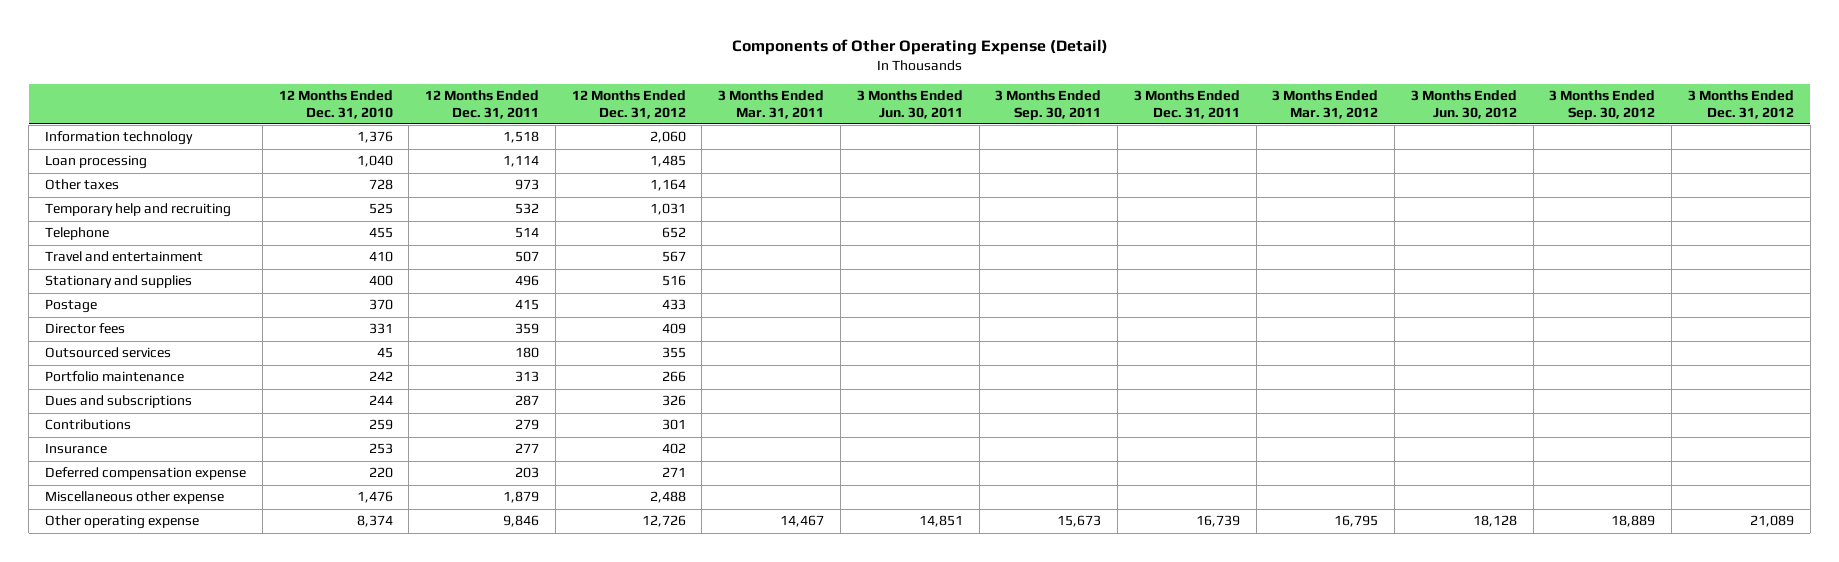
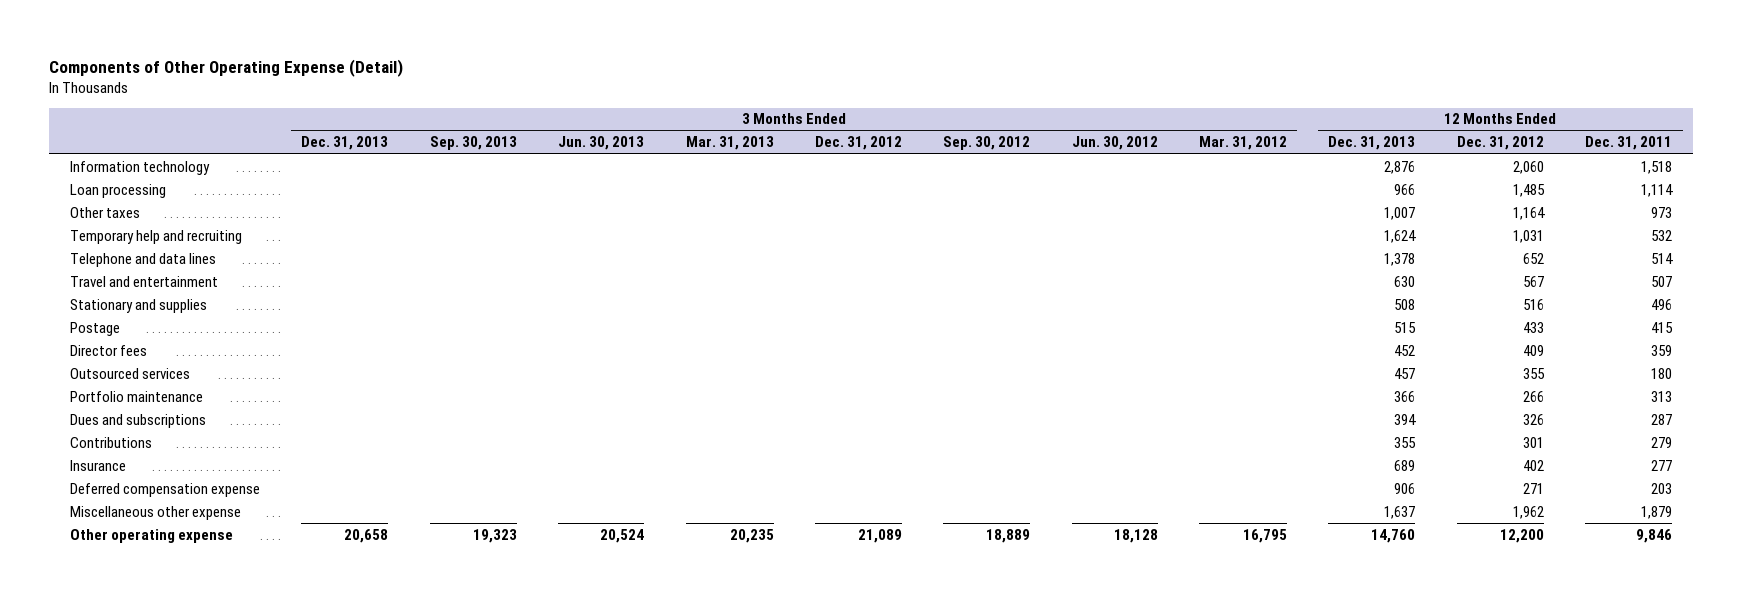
- | 12 Months Ended Dec. 31, 2010 | 12 Months Ended Dec. 31, 2011 | 12 Months Ended Dec. 31, 2012 | 3 Months Ended Mar. 31, 2011 | 3 Months Ended Jun. 30, 2011 | 3 Months Ended Sep. 30, 2011 | 3 Months Ended Dec. 31, 2011 | 3 Months Ended Mar. 31, 2012 | 3 Months Ended Jun. 30, 2012 | 3 Months Ended Sep. 30, 2012 | 3 Months Ended Dec. 31, 2012
+ | 3 Months Ended Dec. 31, 2013 | 3 Months Ended Sep. 30, 2013 | 3 Months Ended Jun. 30, 2013 | 3 Months Ended Mar. 31, 2013 | 3 Months Ended Dec. 31, 2012 | 3 Months Ended Sep. 30, 2012 | 3 Months Ended Jun. 30, 2012 | 3 Months Ended Mar. 31, 2012 | 12 Months Ended Dec. 31, 2013 | 12 Months Ended Dec. 31, 2012 | 12 Months Ended Dec. 31, 2011
- Telephone | 455 | 514 | 652 | | | | | | | |
+ Telephone and data lines | | | | | | | | | 1,378 | 652 | 514
- Miscellaneous other expense | 1,476 | 1,879 | 2,488 | | | | | | | |
- Other operating expense | 8,374 | 9,846 | 12,726 | 14,467 | 14,851 | 15,673 | 16,739 | 16,795 | 18,128 | 18,889 | 21,089
+ Miscellaneous other expense | | | | | | | | | 1,637 | 1,962 | 1,879
+ Other operating expense | 20,658 | 19,323 | 20,524 | 20,235 | 21,089 | 18,889 | 18,128 | 16,795 | 14,760 | 12,200 | 9,846

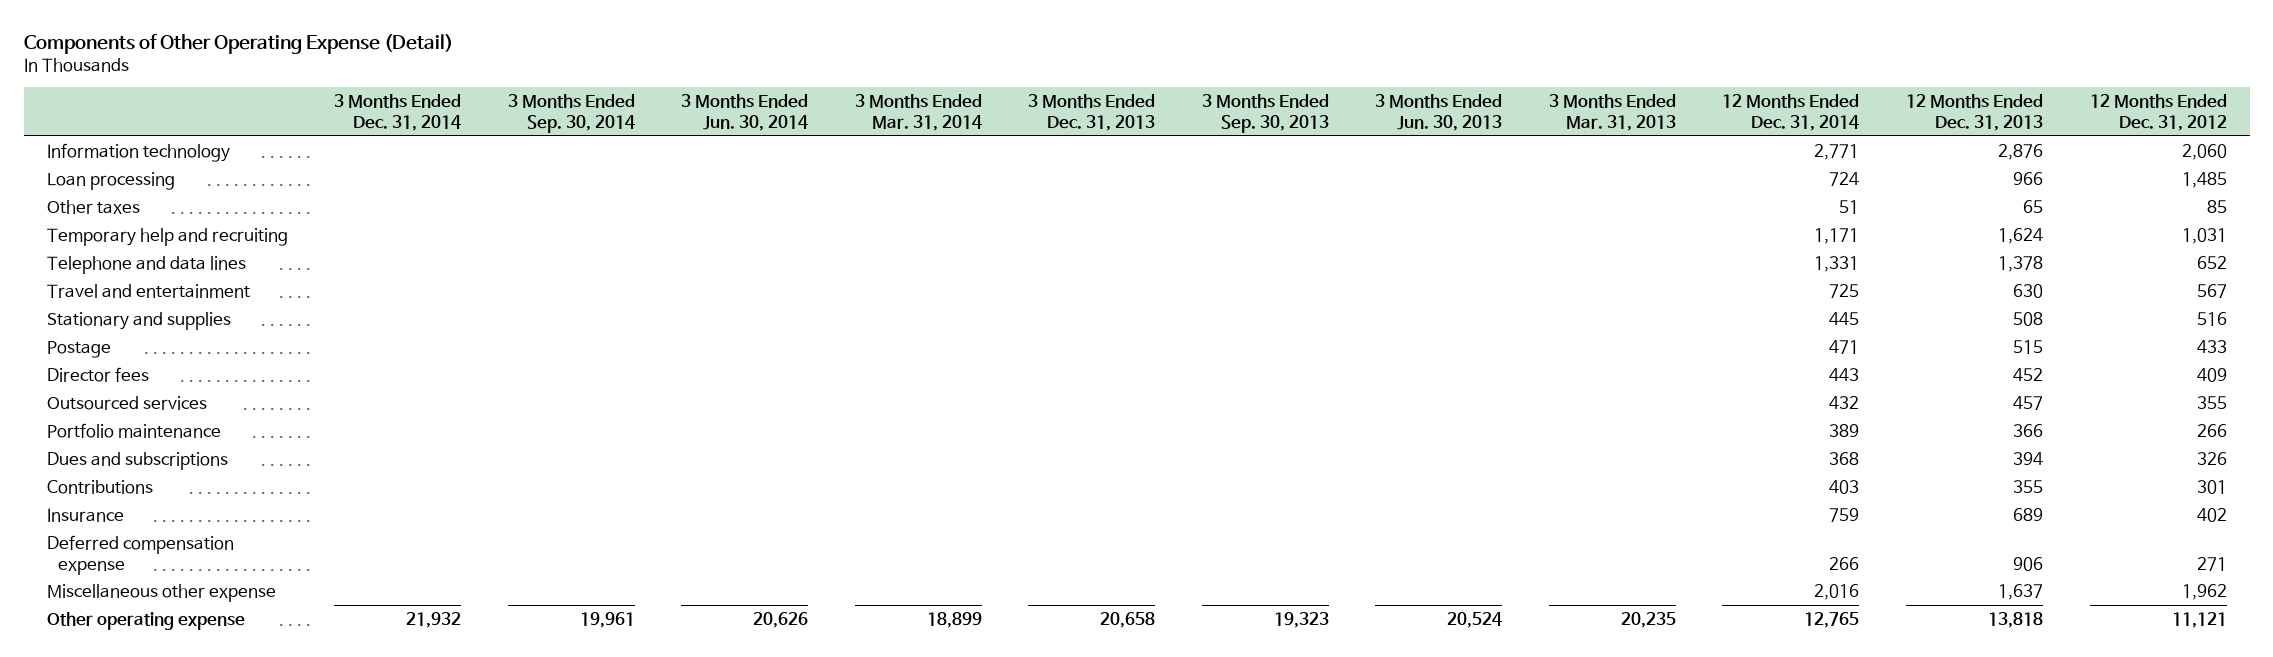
- | 3 Months Ended Dec. 31, 2013 | 3 Months Ended Sep. 30, 2013 | 3 Months Ended Jun. 30, 2013 | 3 Months Ended Mar. 31, 2013 | 3 Months Ended Dec. 31, 2012 | 3 Months Ended Sep. 30, 2012 | 3 Months Ended Jun. 30, 2012 | 3 Months Ended Mar. 31, 2012 | 12 Months Ended Dec. 31, 2013 | 12 Months Ended Dec. 31, 2012 | 12 Months Ended Dec. 31, 2011
+ | 3 Months Ended Dec. 31, 2014 | 3 Months Ended Sep. 30, 2014 | 3 Months Ended Jun. 30, 2014 | 3 Months Ended Mar. 31, 2014 | 3 Months Ended Dec. 31, 2013 | 3 Months Ended Sep. 30, 2013 | 3 Months Ended Jun. 30, 2013 | 3 Months Ended Mar. 31, 2013 | 12 Months Ended Dec. 31, 2014 | 12 Months Ended Dec. 31, 2013 | 12 Months Ended Dec. 31, 2012
- Other taxes | | | | | | | | | 1,007 | 1,164 | 973
+ Other taxes | | | | | | | | | 51 | 65 | 85
- Other operating expense | 20,658 | 19,323 | 20,524 | 20,235 | 21,089 | 18,889 | 18,128 | 16,795 | 14,760 | 12,200 | 9,846
+ Other operating expense | 21,932 | 19,961 | 20,626 | 18,899 | 20,658 | 19,323 | 20,524 | 20,235 | 12,765 | 13,818 | 11,121

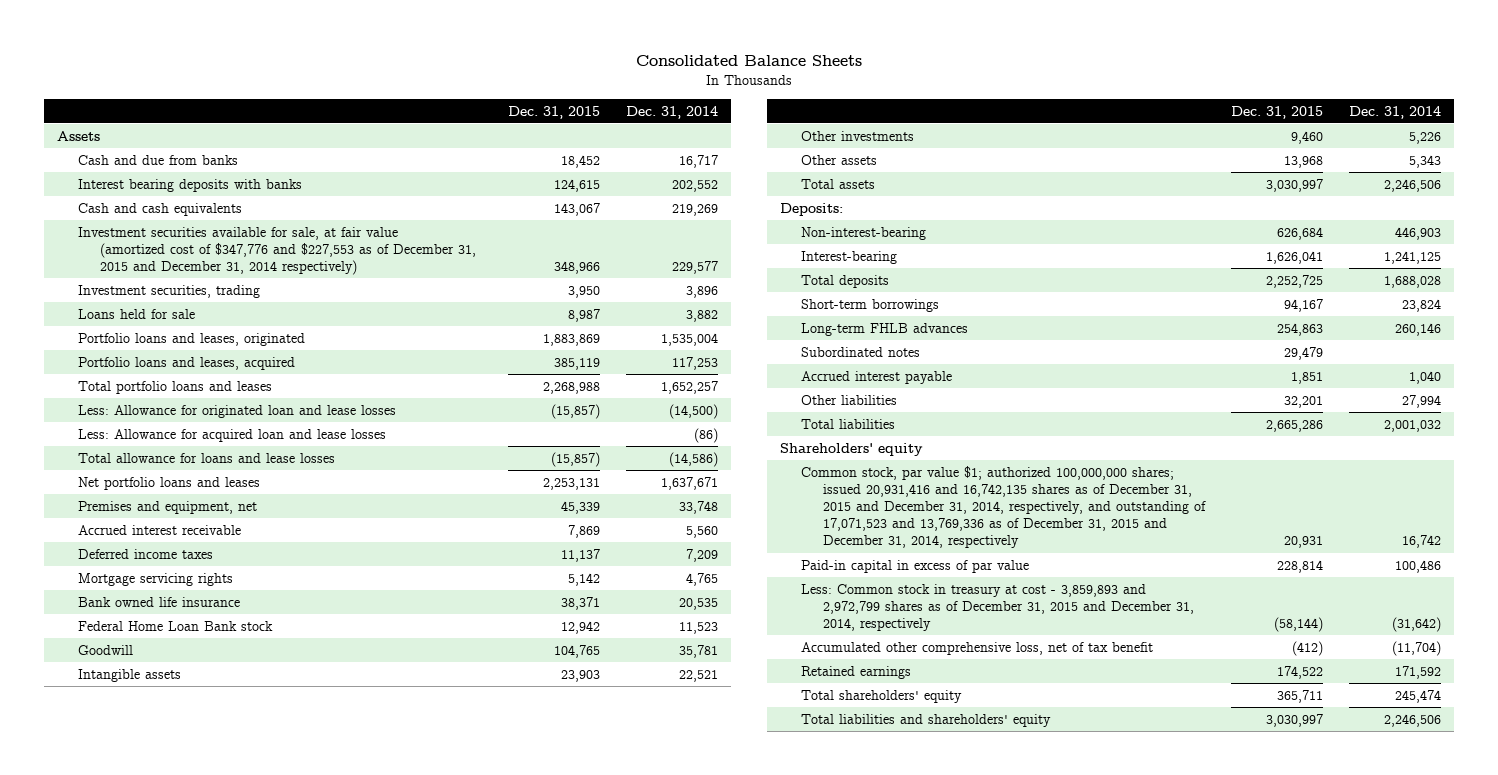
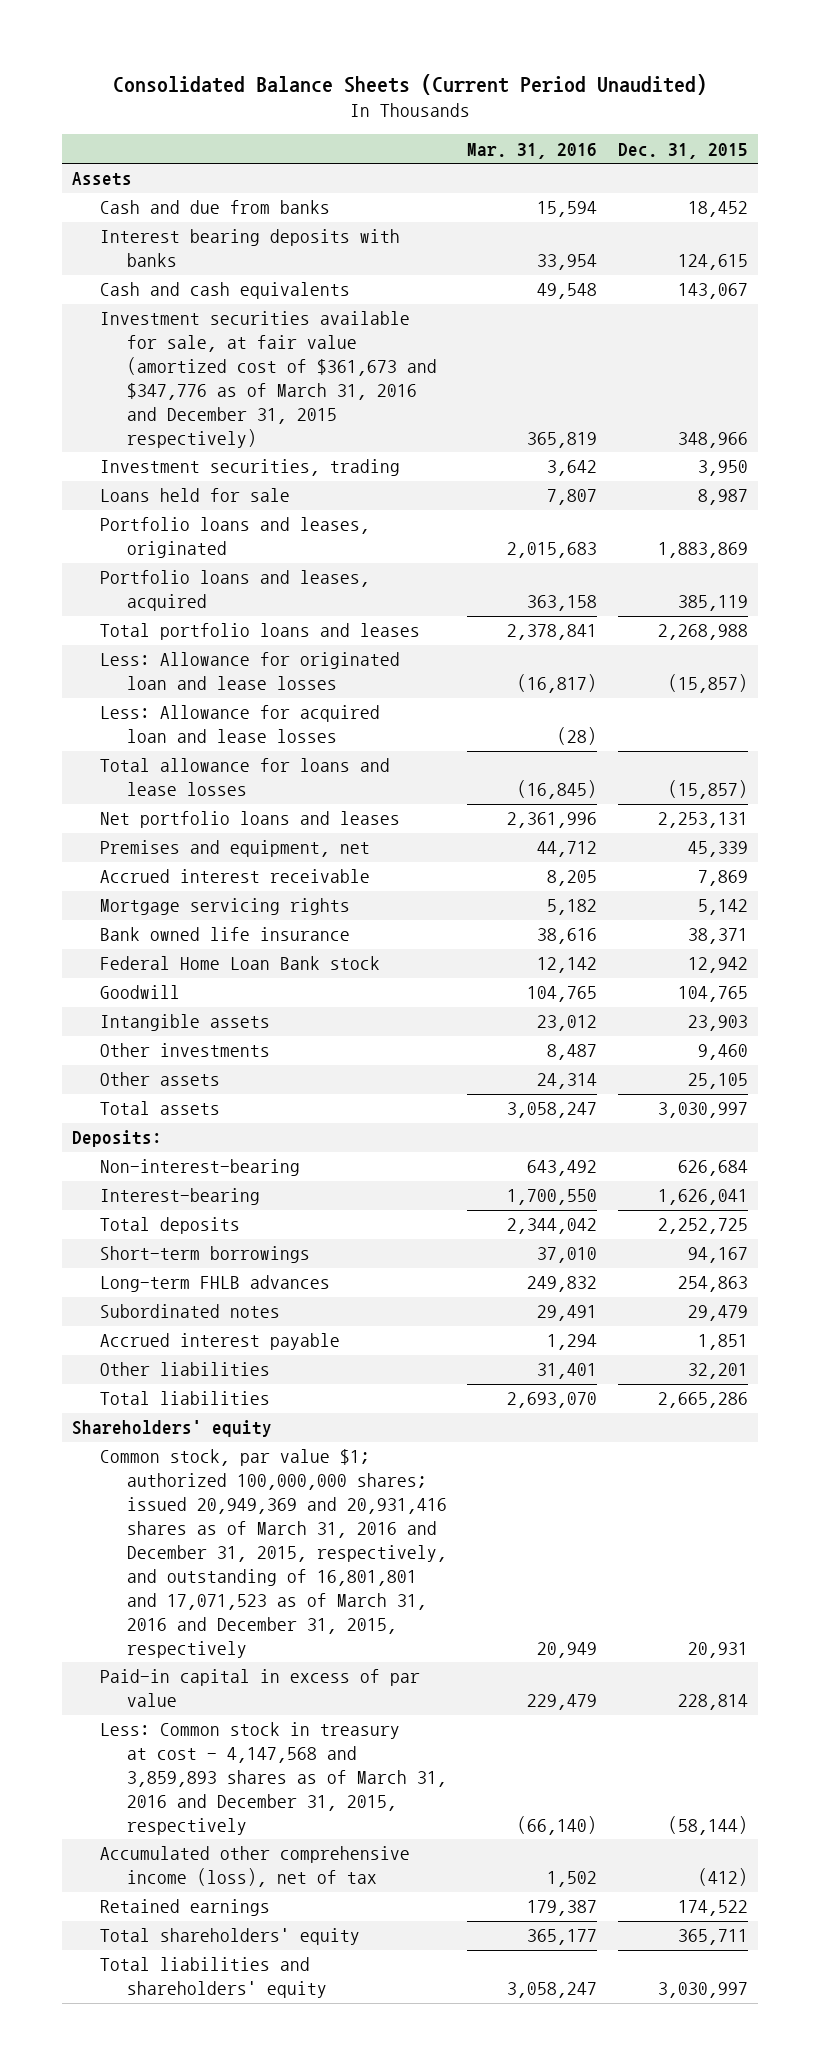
- Consolidated Balance Sheets
+ Consolidated Balance Sheets (Current Period Unaudited)
- | Dec. 31, 2015 | Dec. 31, 2014
+ | Mar. 31, 2016 | Dec. 31, 2015
- Investment securities available for sale, at fair value (amortized cost of $347,776 and $227,553 as of December 31, 2015 and December 31, 2014 respectively) | 348,966 | 229,577
+ Investment securities available for sale, at fair value (amortized cost of $361,673 and $347,776 as of March 31, 2016 and December 31, 2015 respectively) | 365,819 | 348,966
- Deferred income taxes | 11,137 | 7,209
- Other assets | 13,968 | 5,343
+ Other assets | 24,314 | 25,105
- Common stock, par value $1; authorized 100,000,000 shares; issued 20,931,416 and 16,742,135 shares as of December 31, 2015 and December 31, 2014, respectively, and outstanding of 17,071,523 and 13,769,336 as of December 31, 2015 and December 31, 2014, respectively | 20,931 | 16,742
+ Common stock, par value $1; authorized 100,000,000 shares; issued 20,949,369 and 20,931,416 shares as of March 31, 2016 and December 31, 2015, respectively, and outstanding of 16,801,801 and 17,071,523 as of March 31, 2016 and December 31, 2015, respectively | 20,949 | 20,931
- Less: Common stock in treasury at cost - 3,859,893 and 2,972,799 shares as of December 31, 2015 and December 31, 2014, respectively | (58,144) | (31,642)
- Accumulated other comprehensive loss, net of tax benefit | (412) | (11,704)
+ Less: Common stock in treasury at cost - 4,147,568 and 3,859,893 shares as of March 31, 2016 and December 31, 2015, respectively | (66,140) | (58,144)
+ Accumulated other comprehensive income (loss), net of tax | 1,502 | (412)

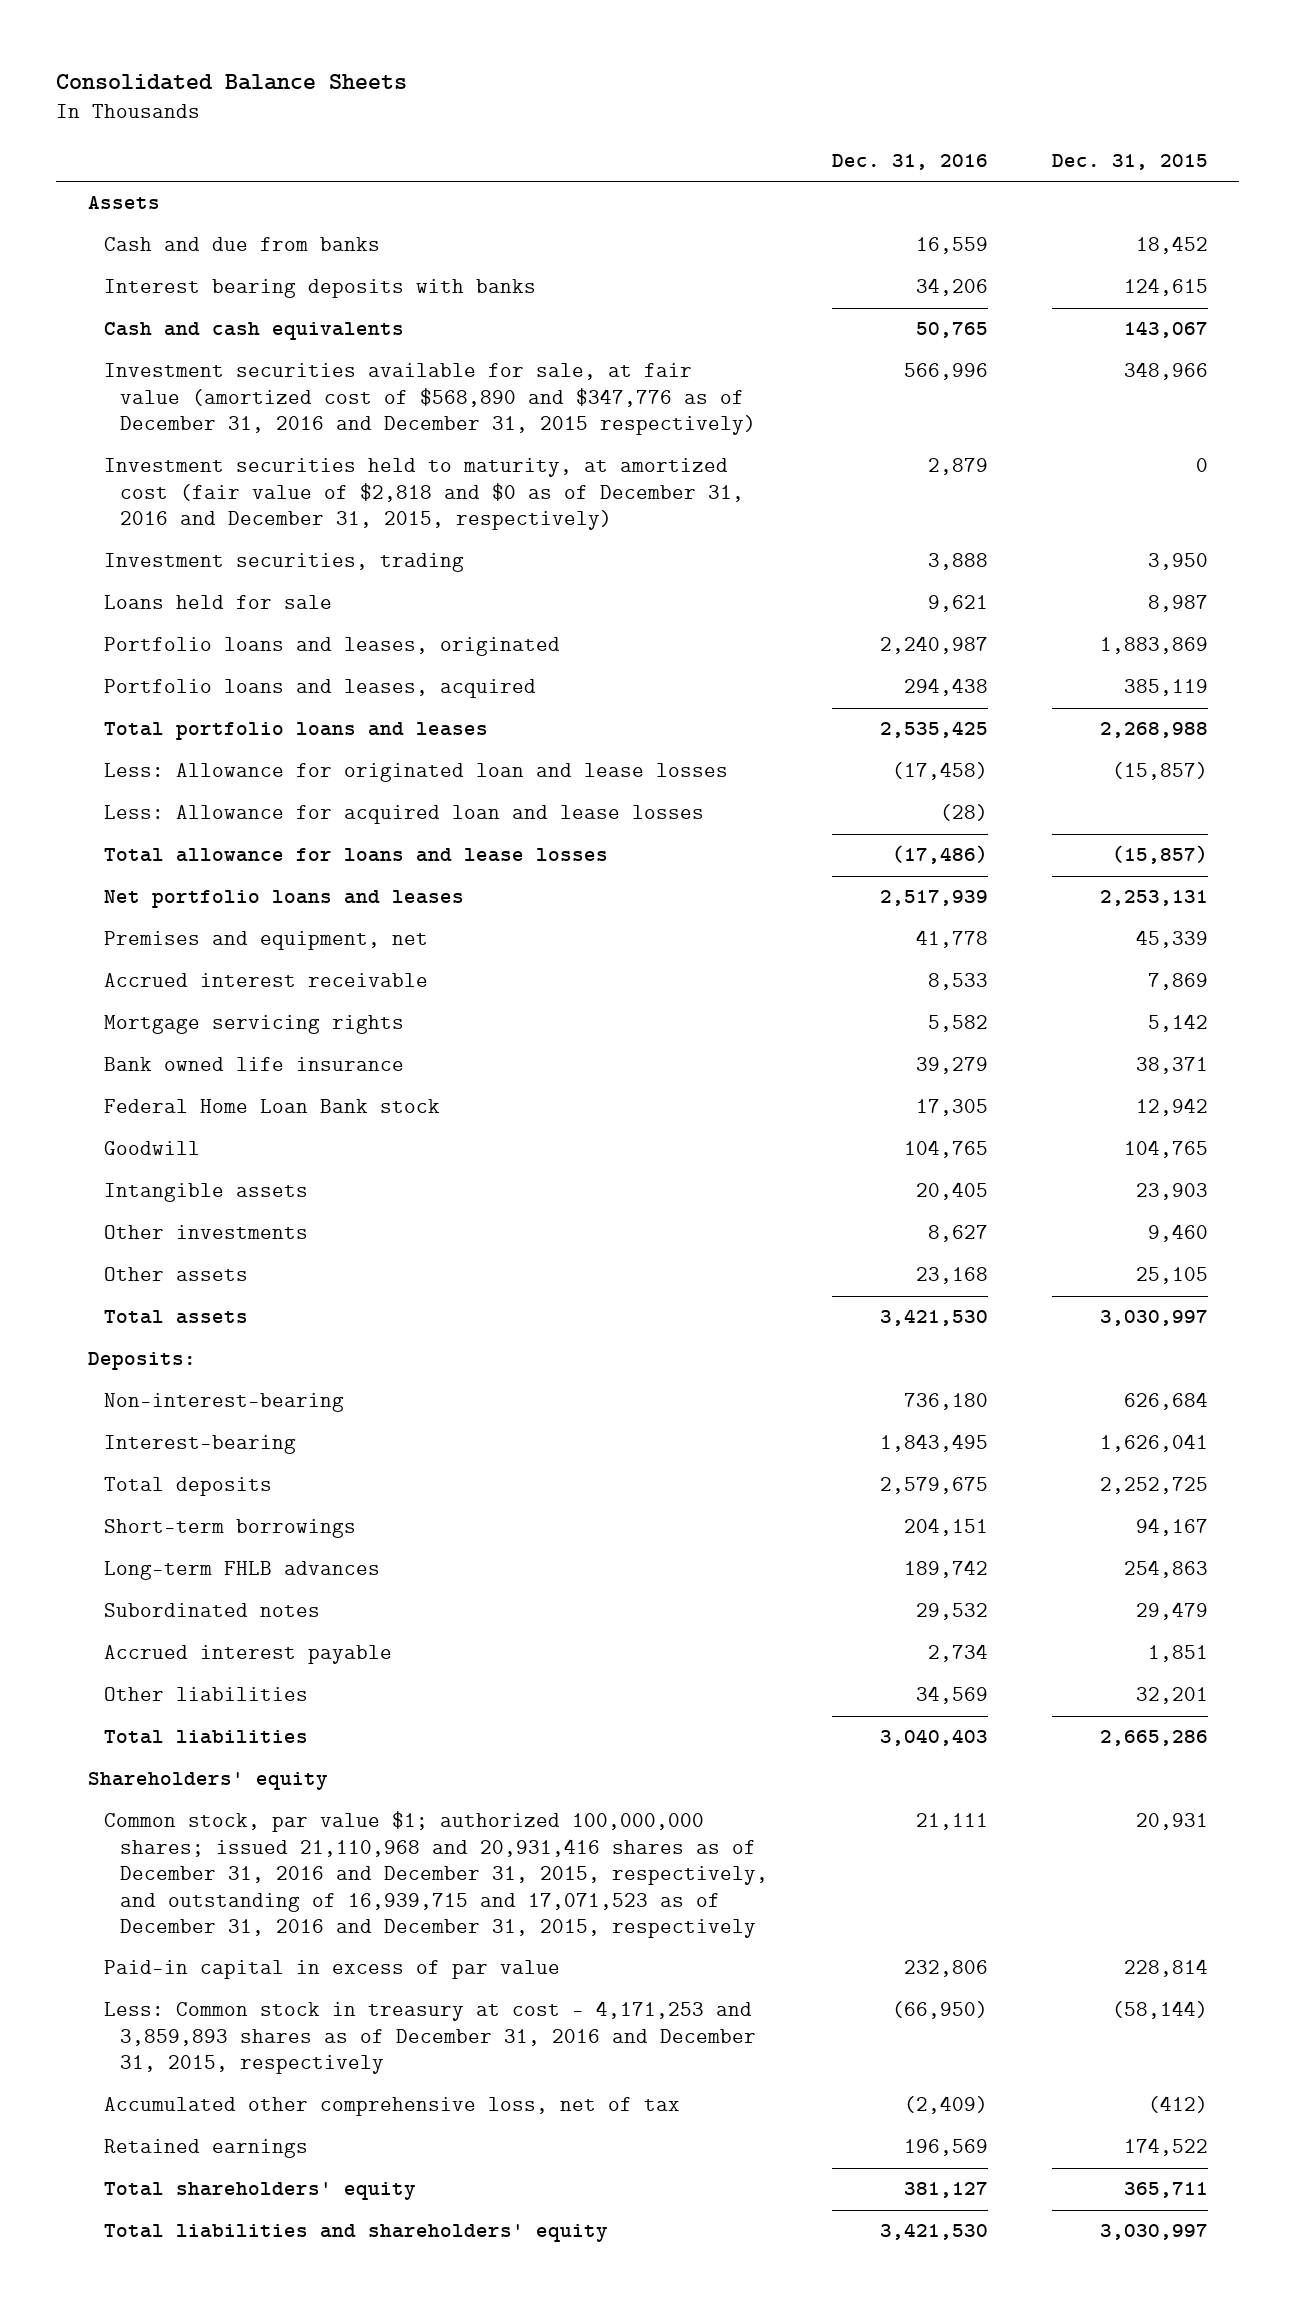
- Consolidated Balance Sheets (Current Period Unaudited)
+ Consolidated Balance Sheets
- | Mar. 31, 2016 | Dec. 31, 2015
+ | Dec. 31, 2016 | Dec. 31, 2015
- Investment securities available for sale, at fair value (amortized cost of $361,673 and $347,776 as of March 31, 2016 and December 31, 2015 respectively) | 365,819 | 348,966
+ Investment securities available for sale, at fair value (amortized cost of $568,890 and $347,776 as of December 31, 2016 and December 31, 2015 respectively) | 566,996 | 348,966
+ Investment securities held to maturity, at amortized cost (fair value of $2,818 and $0 as of December 31, 2016 and December 31, 2015, respectively) | 2,879 | 0
- Common stock, par value $1; authorized 100,000,000 shares; issued 20,949,369 and 20,931,416 shares as of March 31, 2016 and December 31, 2015, respectively, and outstanding of 16,801,801 and 17,071,523 as of March 31, 2016 and December 31, 2015, respectively | 20,949 | 20,931
+ Common stock, par value $1; authorized 100,000,000 shares; issued 21,110,968 and 20,931,416 shares as of December 31, 2016 and December 31, 2015, respectively, and outstanding of 16,939,715 and 17,071,523 as of December 31, 2016 and December 31, 2015, respectively | 21,111 | 20,931
- Less: Common stock in treasury at cost - 4,147,568 and 3,859,893 shares as of March 31, 2016 and December 31, 2015, respectively | (66,140) | (58,144)
- Accumulated other comprehensive income (loss), net of tax | 1,502 | (412)
+ Less: Common stock in treasury at cost - 4,171,253 and 3,859,893 shares as of December 31, 2016 and December 31, 2015, respectively | (66,950) | (58,144)
+ Accumulated other comprehensive loss, net of tax | (2,409) | (412)

